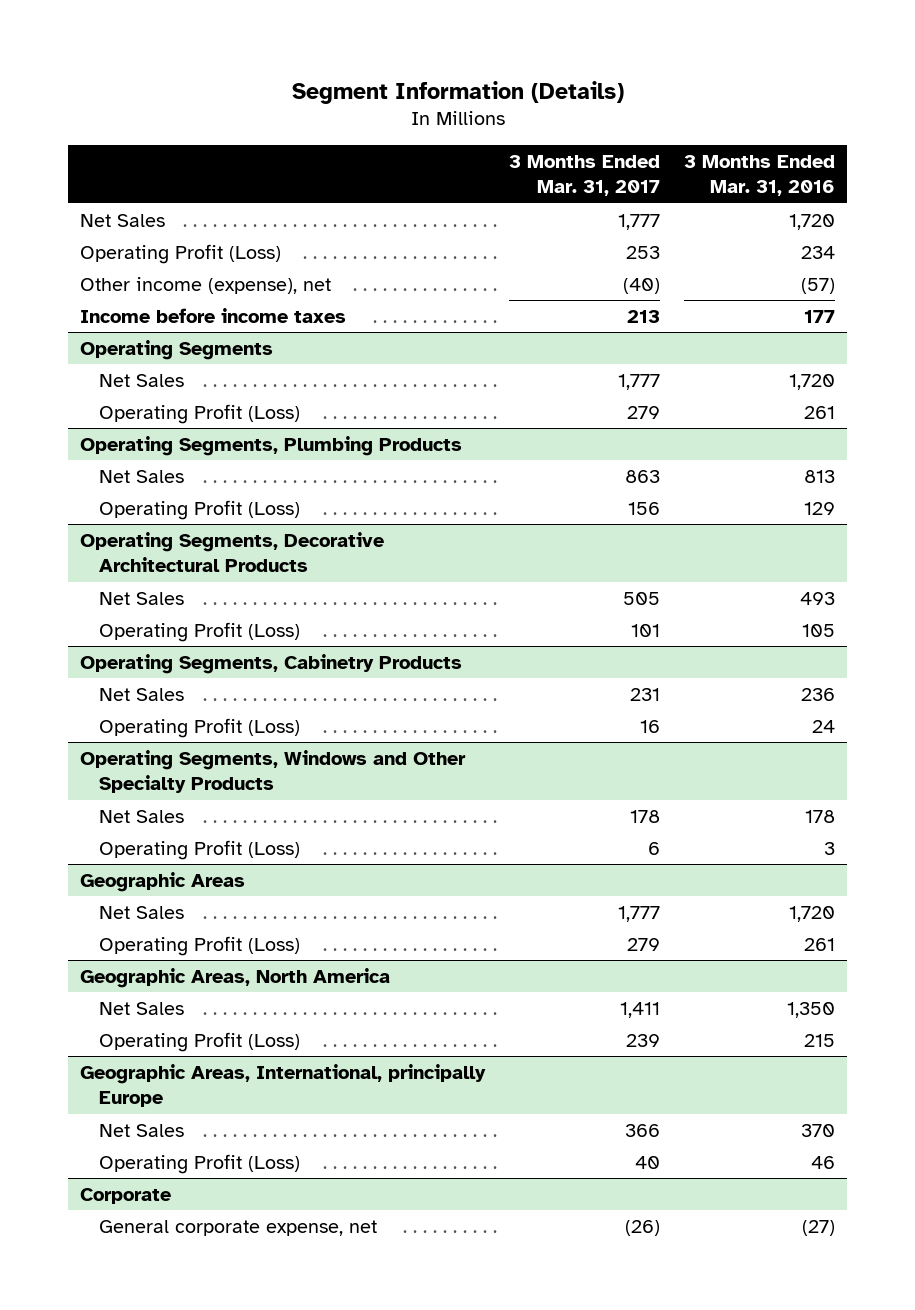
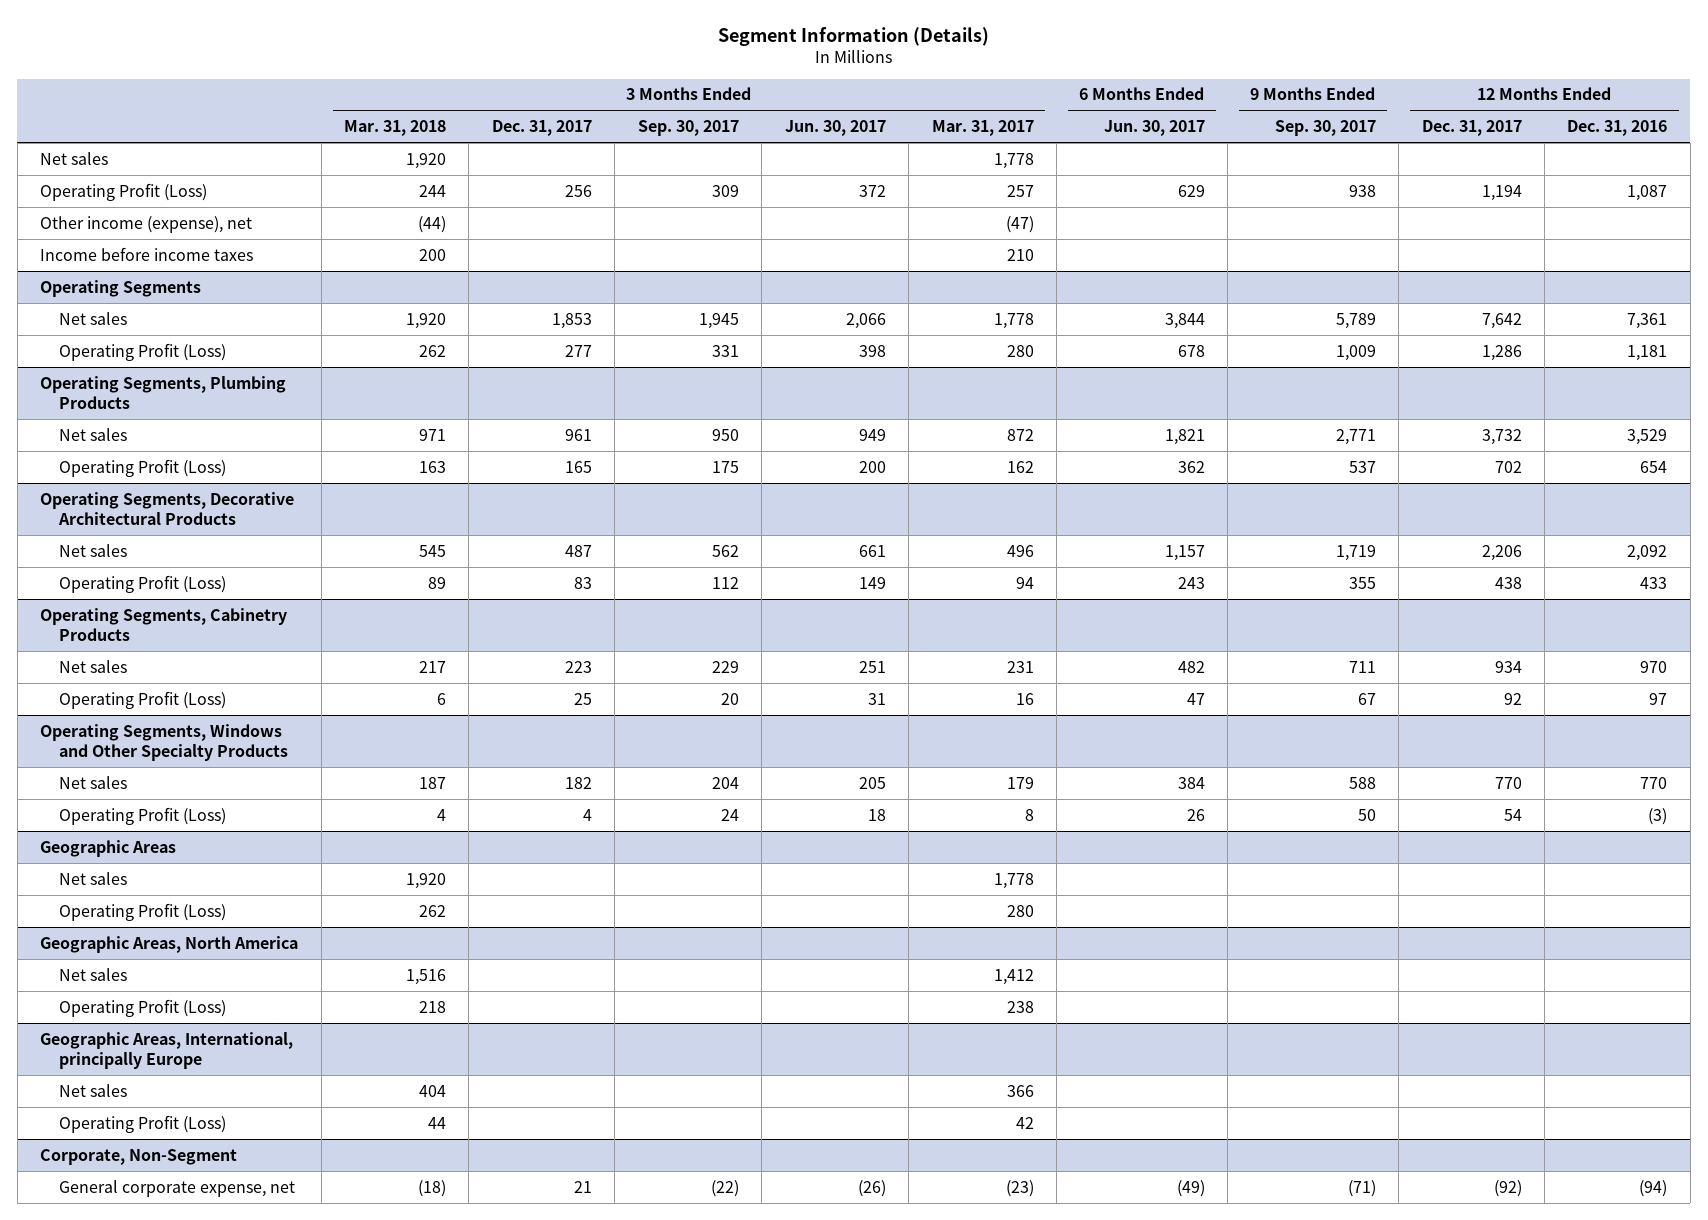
- | 3 Months Ended Mar. 31, 2017 | 3 Months Ended Mar. 31, 2016
+ | 3 Months Ended Mar. 31, 2018 | 3 Months Ended Dec. 31, 2017 | 3 Months Ended Sep. 30, 2017 | 3 Months Ended Jun. 30, 2017 | 3 Months Ended Mar. 31, 2017 | 6 Months Ended Jun. 30, 2017 | 9 Months Ended Sep. 30, 2017 | 12 Months Ended Dec. 31, 2017 | 12 Months Ended Dec. 31, 2016
- Net Sales | 1,777 | 1,720
- Operating Profit (Loss) | 253 | 234
- Other income (expense), net | (40) | (57)
- Income before income taxes | 213 | 177
+ Net sales | 1,920 | | | | 1,778 | | | |
+ Operating Profit (Loss) | 244 | 256 | 309 | 372 | 257 | 629 | 938 | 1,194 | 1,087
+ Other income (expense), net | (44) | | | | (47) | | | |
+ Income before income taxes | 200 | | | | 210 | | | |
@ Operating Segments
- Net Sales | 1,777 | 1,720
- Operating Profit (Loss) | 279 | 261
+ Net sales | 1,920 | 1,853 | 1,945 | 2,066 | 1,778 | 3,844 | 5,789 | 7,642 | 7,361
+ Operating Profit (Loss) | 262 | 277 | 331 | 398 | 280 | 678 | 1,009 | 1,286 | 1,181
@ Operating Segments, Plumbing Products
- Net Sales | 863 | 813
- Operating Profit (Loss) | 156 | 129
+ Net sales | 971 | 961 | 950 | 949 | 872 | 1,821 | 2,771 | 3,732 | 3,529
+ Operating Profit (Loss) | 163 | 165 | 175 | 200 | 162 | 362 | 537 | 702 | 654
@ Operating Segments, Decorative Architectural Products
- Net Sales | 505 | 493
- Operating Profit (Loss) | 101 | 105
+ Net sales | 545 | 487 | 562 | 661 | 496 | 1,157 | 1,719 | 2,206 | 2,092
+ Operating Profit (Loss) | 89 | 83 | 112 | 149 | 94 | 243 | 355 | 438 | 433
@ Operating Segments, Cabinetry Products
- Net Sales | 231 | 236
+ Net sales | 217 | 223 | 229 | 251 | 231 | 482 | 711 | 934 | 970
@ Operating Segments, Windows and Other Specialty Products
- Net Sales | 178 | 178
- Operating Profit (Loss) | 6 | 3
+ Net sales | 187 | 182 | 204 | 205 | 179 | 384 | 588 | 770 | 770
+ Operating Profit (Loss) | 4 | 4 | 24 | 18 | 8 | 26 | 50 | 54 | (3)
@ Geographic Areas
- Net Sales | 1,777 | 1,720
- Operating Profit (Loss) | 279 | 261
+ Net sales | 1,920 | | | | 1,778 | | | |
+ Operating Profit (Loss) | 262 | | | | 280 | | | |
@ Geographic Areas, North America
- Net Sales | 1,411 | 1,350
- Operating Profit (Loss) | 239 | 215
+ Net sales | 1,516 | | | | 1,412 | | | |
+ Operating Profit (Loss) | 218 | | | | 238 | | | |
@ Geographic Areas, International, principally Europe
- Net Sales | 366 | 370
- Operating Profit (Loss) | 40 | 46
- Corporate
- General corporate expense, net | (26) | (27)
@ Geographic Areas, International, principally Europe
+ Net sales | 404 | | | | 366 | | | |
+ Operating Profit (Loss) | 44 | | | | 42 | | | |
+ Corporate, Non-Segment
+ General corporate expense, net | (18) | 21 | (22) | (26) | (23) | (49) | (71) | (92) | (94)

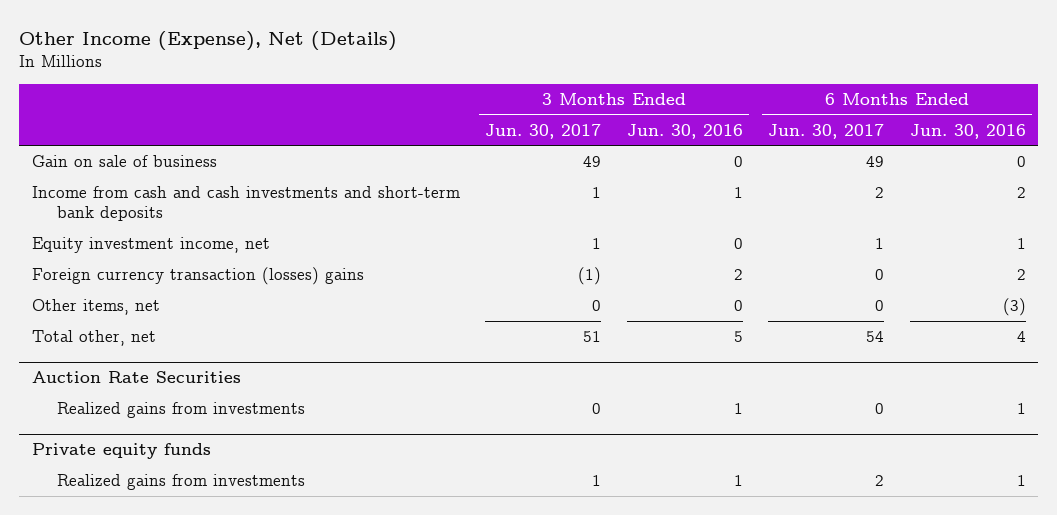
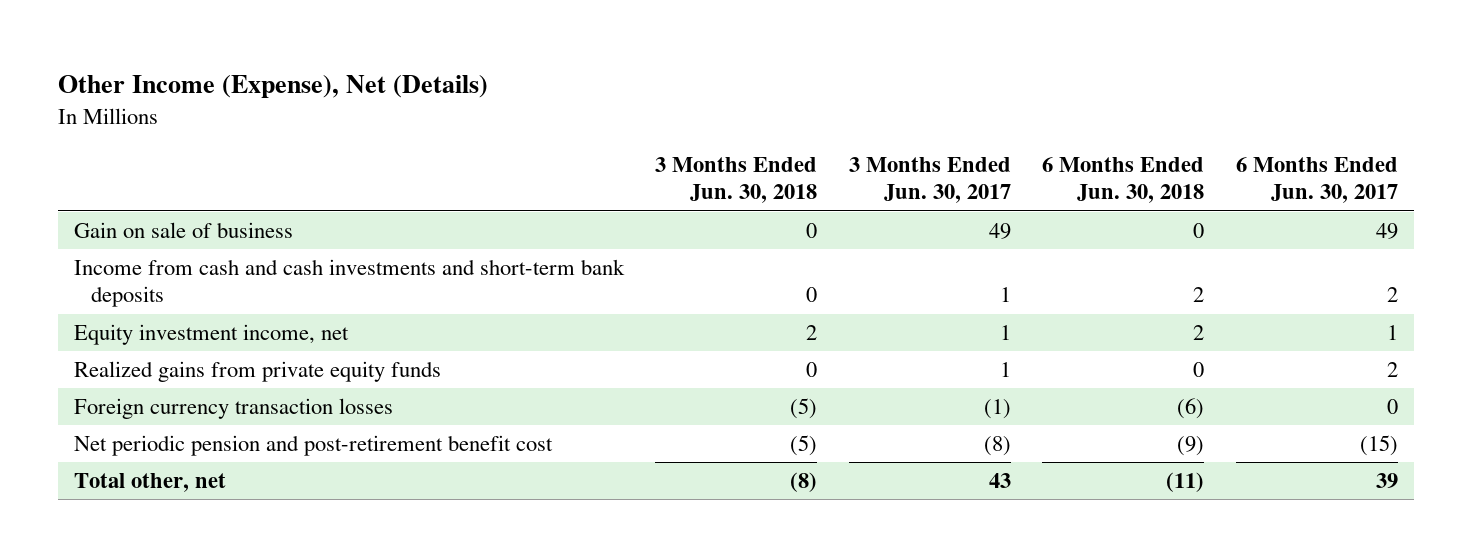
- | 3 Months Ended Jun. 30, 2017 | 3 Months Ended Jun. 30, 2016 | 6 Months Ended Jun. 30, 2017 | 6 Months Ended Jun. 30, 2016
+ | 3 Months Ended Jun. 30, 2018 | 3 Months Ended Jun. 30, 2017 | 6 Months Ended Jun. 30, 2018 | 6 Months Ended Jun. 30, 2017
- Foreign currency transaction (losses) gains | (1) | 2 | 0 | 2
- Other items, net | 0 | 0 | 0 | (3)
- Total other, net | 51 | 5 | 54 | 4
- Auction Rate Securities
- Realized gains from investments | 0 | 1 | 0 | 1
- Private equity funds
- Realized gains from investments | 1 | 1 | 2 | 1
+ Realized gains from private equity funds | 0 | 1 | 0 | 2
+ Foreign currency transaction losses | (5) | (1) | (6) | 0
+ Net periodic pension and post-retirement benefit cost | (5) | (8) | (9) | (15)
+ Total other, net | (8) | 43 | (11) | 39

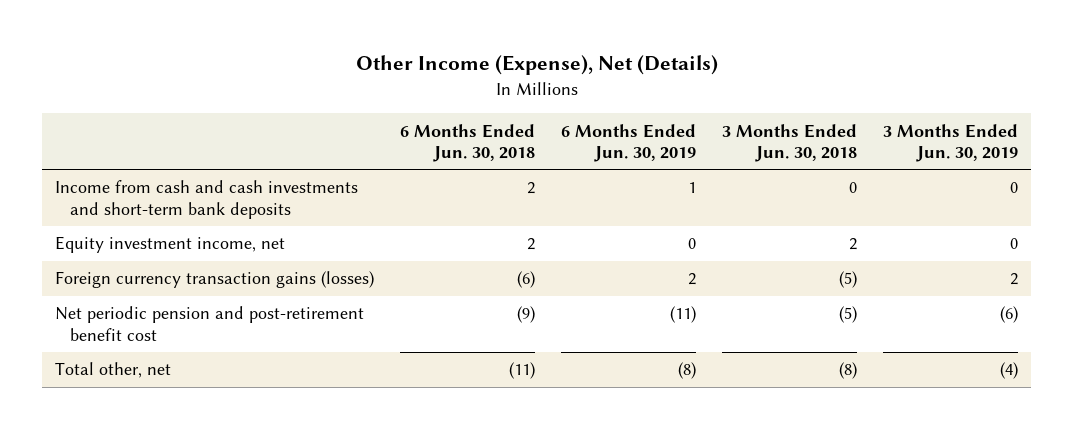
- | 3 Months Ended Jun. 30, 2018 | 3 Months Ended Jun. 30, 2017 | 6 Months Ended Jun. 30, 2018 | 6 Months Ended Jun. 30, 2017
+ | 6 Months Ended Jun. 30, 2018 | 6 Months Ended Jun. 30, 2019 | 3 Months Ended Jun. 30, 2018 | 3 Months Ended Jun. 30, 2019
- Gain on sale of business | 0 | 49 | 0 | 49
- Realized gains from private equity funds | 0 | 1 | 0 | 2
- Foreign currency transaction losses | (5) | (1) | (6) | 0
+ Foreign currency transaction gains (losses) | (6) | 2 | (5) | 2

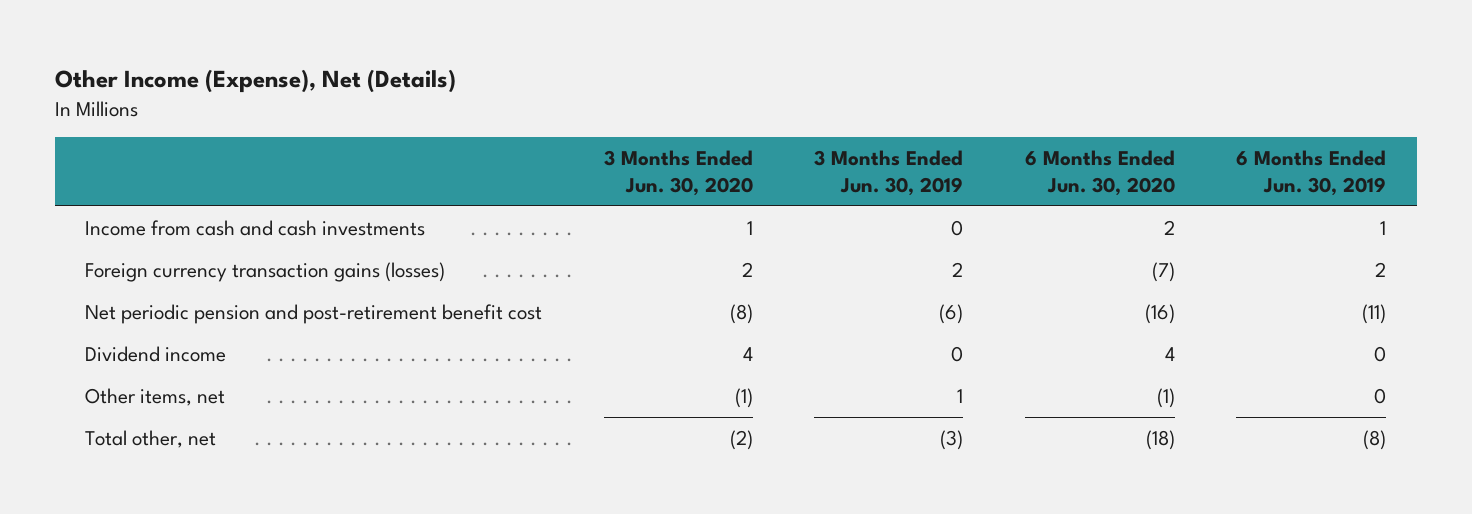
- | 6 Months Ended Jun. 30, 2018 | 6 Months Ended Jun. 30, 2019 | 3 Months Ended Jun. 30, 2018 | 3 Months Ended Jun. 30, 2019
+ | 3 Months Ended Jun. 30, 2020 | 3 Months Ended Jun. 30, 2019 | 6 Months Ended Jun. 30, 2020 | 6 Months Ended Jun. 30, 2019
- Income from cash and cash investments and short-term bank deposits | 2 | 1 | 0 | 0
- Equity investment income, net | 2 | 0 | 2 | 0
+ Income from cash and cash investments | 1 | 0 | 2 | 1
- Total other, net | (11) | (8) | (8) | (4)
+ Dividend income | 4 | 0 | 4 | 0
+ Other items, net | (1) | 1 | (1) | 0
+ Total other, net | (2) | (3) | (18) | (8)

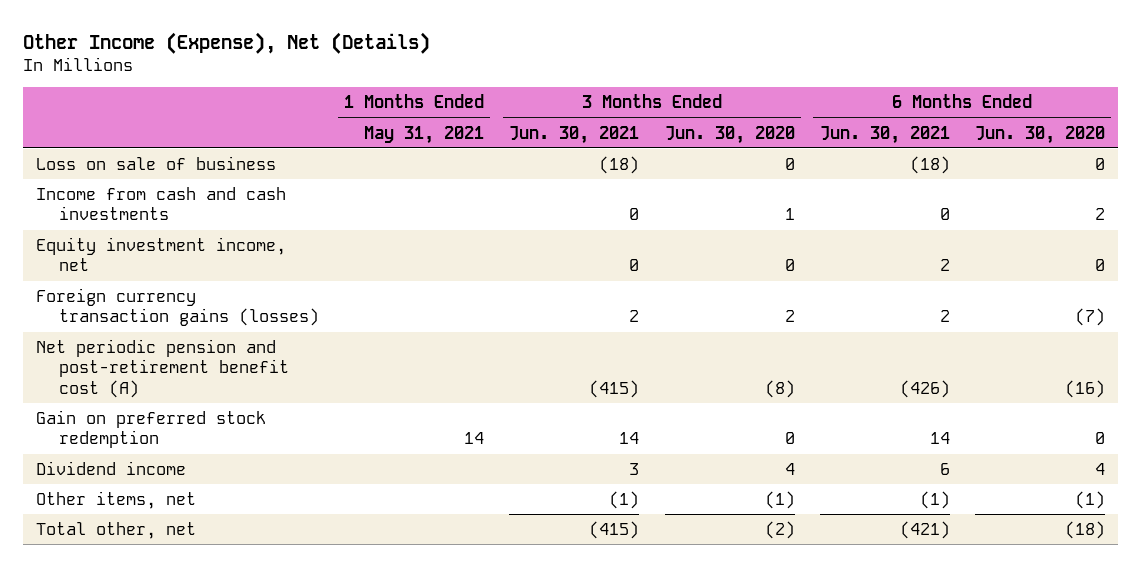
- | 3 Months Ended Jun. 30, 2020 | 3 Months Ended Jun. 30, 2019 | 6 Months Ended Jun. 30, 2020 | 6 Months Ended Jun. 30, 2019
+ | 1 Months Ended May 31, 2021 | 3 Months Ended Jun. 30, 2021 | 3 Months Ended Jun. 30, 2020 | 6 Months Ended Jun. 30, 2021 | 6 Months Ended Jun. 30, 2020
+ Loss on sale of business | | (18) | 0 | (18) | 0
+ Equity investment income, net | | 0 | 0 | 2 | 0
- Net periodic pension and post-retirement benefit cost | (8) | (6) | (16) | (11)
+ Net periodic pension and post-retirement benefit cost (A) | | (415) | (8) | (426) | (16)
+ Gain on preferred stock redemption | 14 | 14 | 0 | 14 | 0

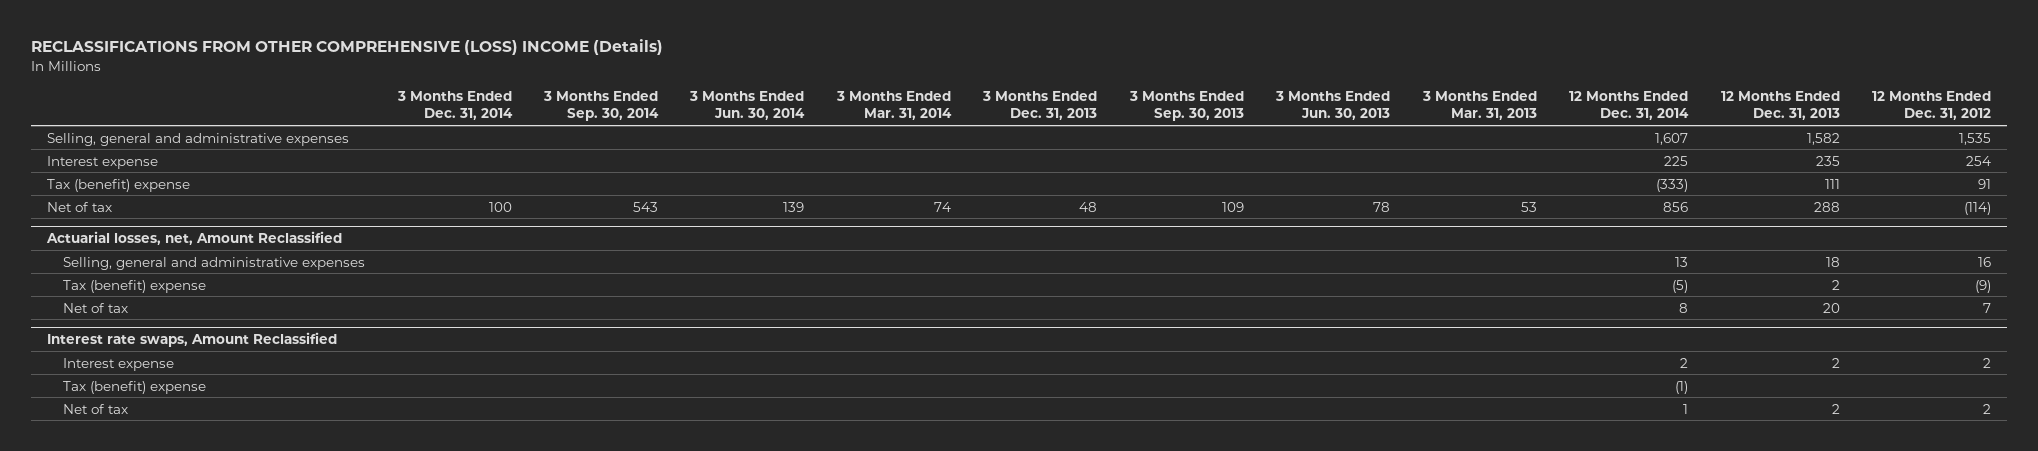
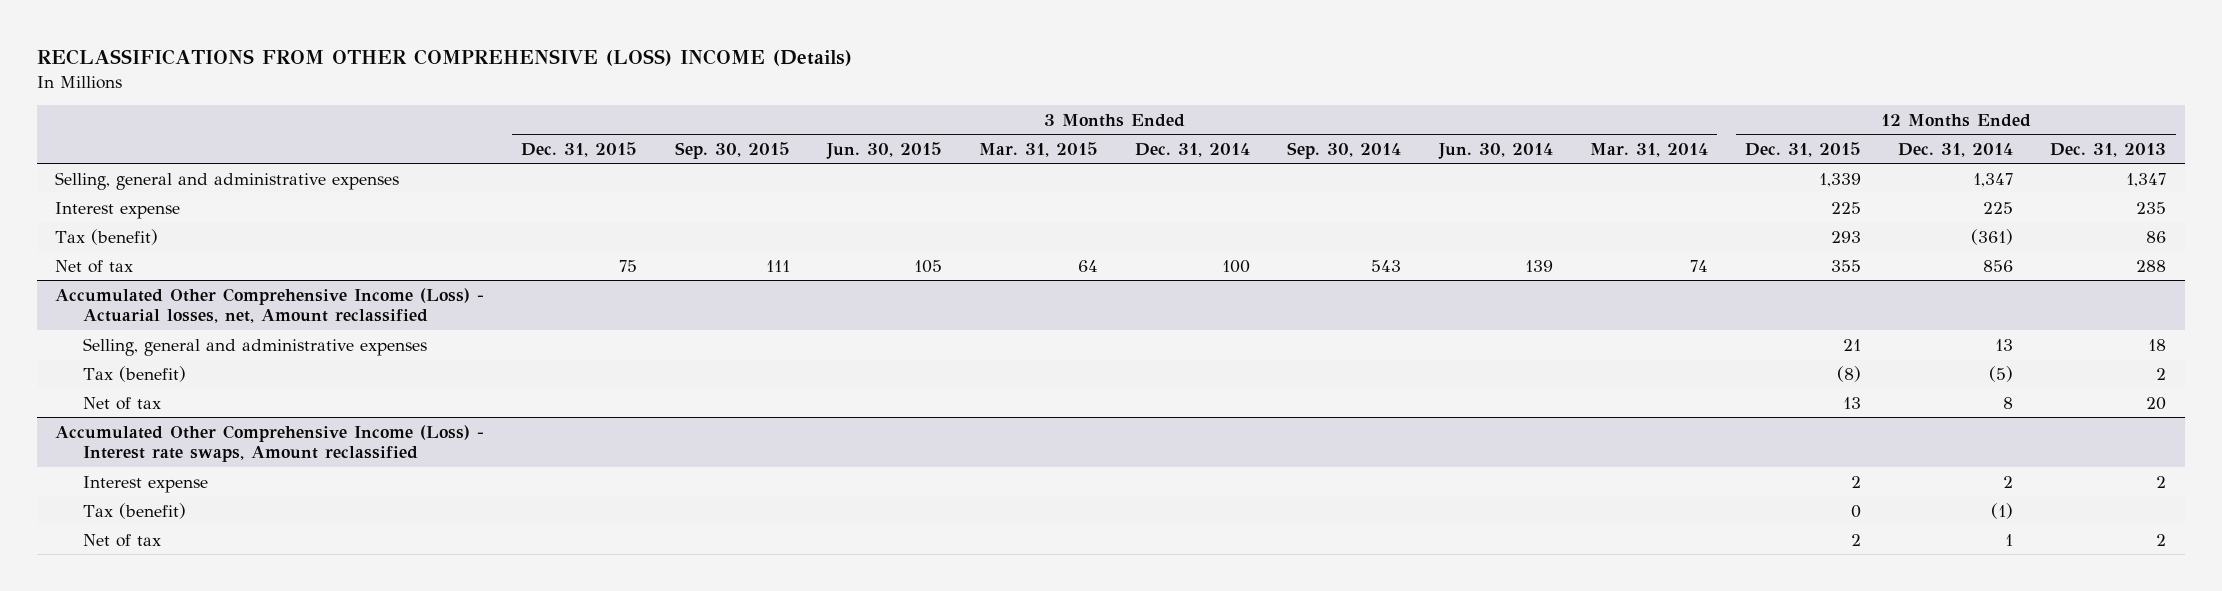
- | 3 Months Ended Dec. 31, 2014 | 3 Months Ended Sep. 30, 2014 | 3 Months Ended Jun. 30, 2014 | 3 Months Ended Mar. 31, 2014 | 3 Months Ended Dec. 31, 2013 | 3 Months Ended Sep. 30, 2013 | 3 Months Ended Jun. 30, 2013 | 3 Months Ended Mar. 31, 2013 | 12 Months Ended Dec. 31, 2014 | 12 Months Ended Dec. 31, 2013 | 12 Months Ended Dec. 31, 2012
+ | 3 Months Ended Dec. 31, 2015 | 3 Months Ended Sep. 30, 2015 | 3 Months Ended Jun. 30, 2015 | 3 Months Ended Mar. 31, 2015 | 3 Months Ended Dec. 31, 2014 | 3 Months Ended Sep. 30, 2014 | 3 Months Ended Jun. 30, 2014 | 3 Months Ended Mar. 31, 2014 | 12 Months Ended Dec. 31, 2015 | 12 Months Ended Dec. 31, 2014 | 12 Months Ended Dec. 31, 2013
- Selling, general and administrative expenses | | | | | | | | | 1,607 | 1,582 | 1,535
+ Selling, general and administrative expenses | | | | | | | | | 1,339 | 1,347 | 1,347
- Tax (benefit) expense | | | | | | | | | (333) | 111 | 91
+ Tax (benefit) | | | | | | | | | 293 | (361) | 86
- Actuarial losses, net, Amount Reclassified
+ Accumulated Other Comprehensive Income (Loss) - Actuarial losses, net, Amount reclassified
- Tax (benefit) expense | | | | | | | | | (5) | 2 | (9)
+ Tax (benefit) | | | | | | | | | (8) | (5) | 2
- Interest rate swaps, Amount Reclassified
+ Accumulated Other Comprehensive Income (Loss) - Interest rate swaps, Amount reclassified
- Tax (benefit) expense | | | | | | | | | (1) | |
+ Tax (benefit) | | | | | | | | | 0 | (1) |

